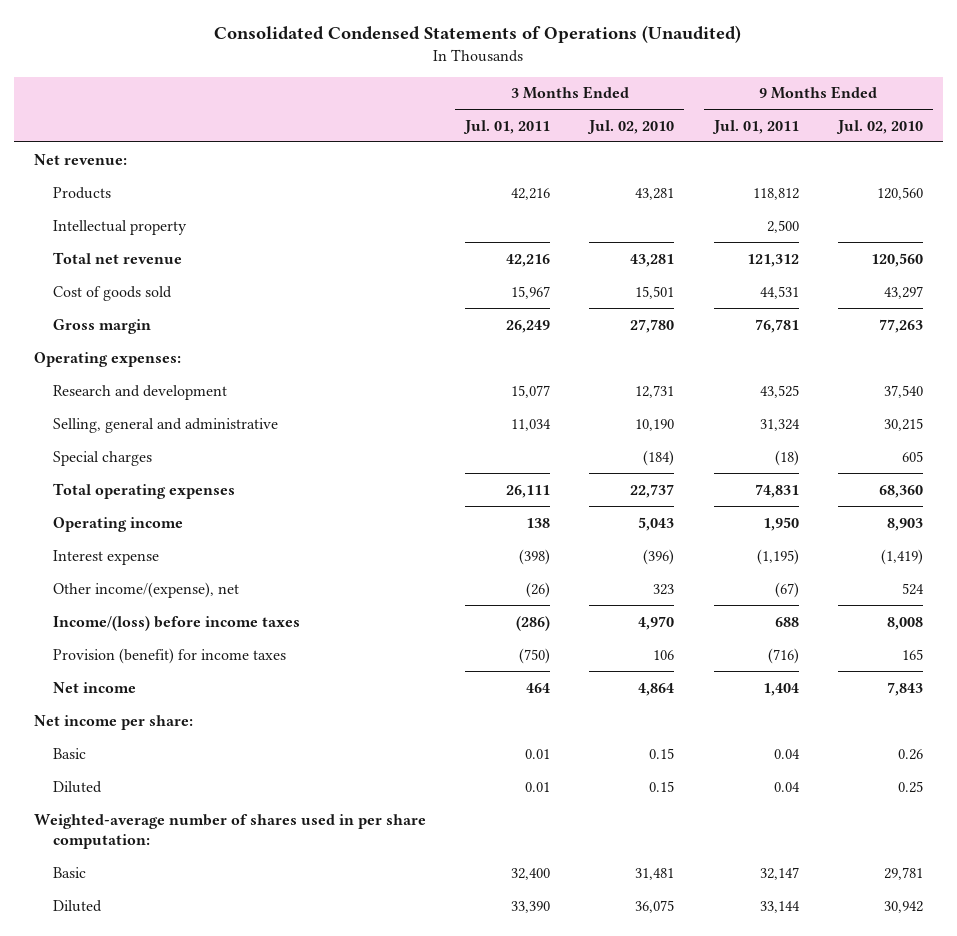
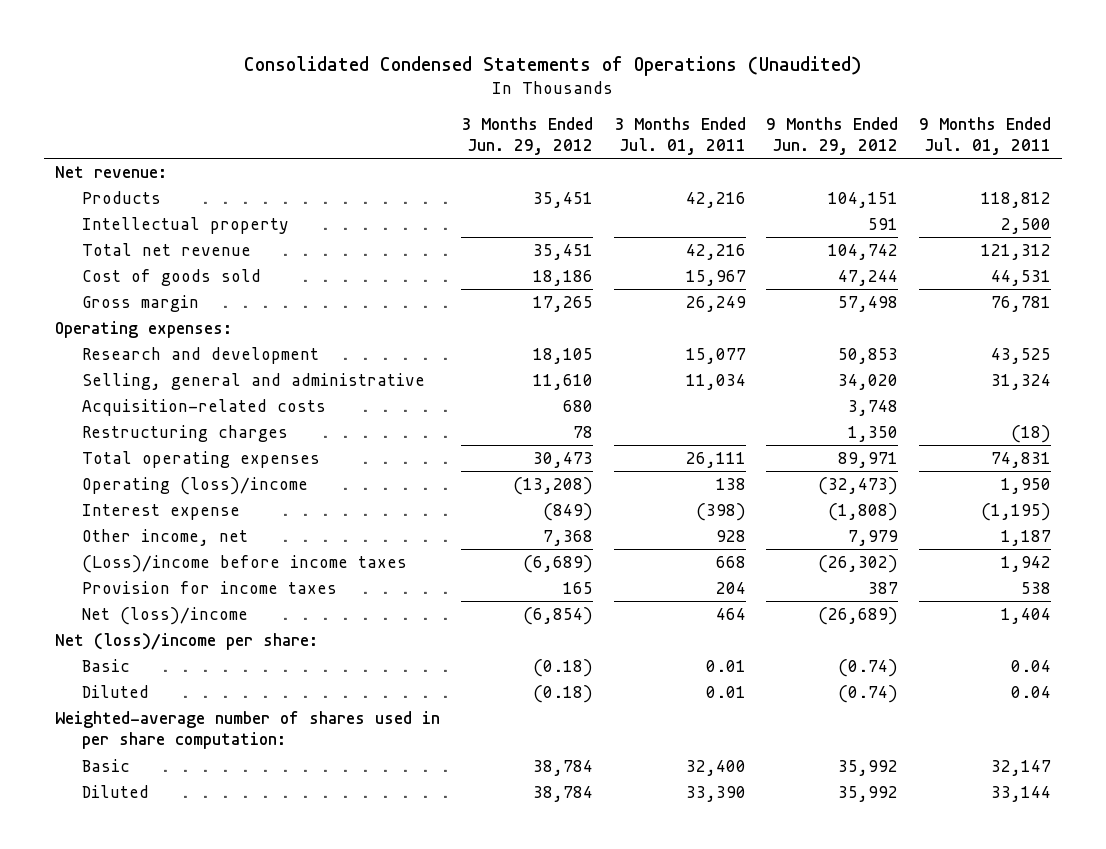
- | 3 Months Ended Jul. 01, 2011 | 3 Months Ended Jul. 02, 2010 | 9 Months Ended Jul. 01, 2011 | 9 Months Ended Jul. 02, 2010
+ | 3 Months Ended Jun. 29, 2012 | 3 Months Ended Jul. 01, 2011 | 9 Months Ended Jun. 29, 2012 | 9 Months Ended Jul. 01, 2011
- Special charges | | (184) | (18) | 605
+ Acquisition-related costs | 680 | | 3,748 |
+ Restructuring charges | 78 | | 1,350 | (18)
- Operating income | 138 | 5,043 | 1,950 | 8,903
+ Operating (loss)/income | (13,208) | 138 | (32,473) | 1,950
- Other income/(expense), net | (26) | 323 | (67) | 524
- Income/(loss) before income taxes | (286) | 4,970 | 688 | 8,008
- Provision (benefit) for income taxes | (750) | 106 | (716) | 165
- Net income | 464 | 4,864 | 1,404 | 7,843
- Net income per share:
+ Other income, net | 7,368 | 928 | 7,979 | 1,187
+ (Loss)/income before income taxes | (6,689) | 668 | (26,302) | 1,942
+ Provision for income taxes | 165 | 204 | 387 | 538
+ Net (loss)/income | (6,854) | 464 | (26,689) | 1,404
+ Net (loss)/income per share:

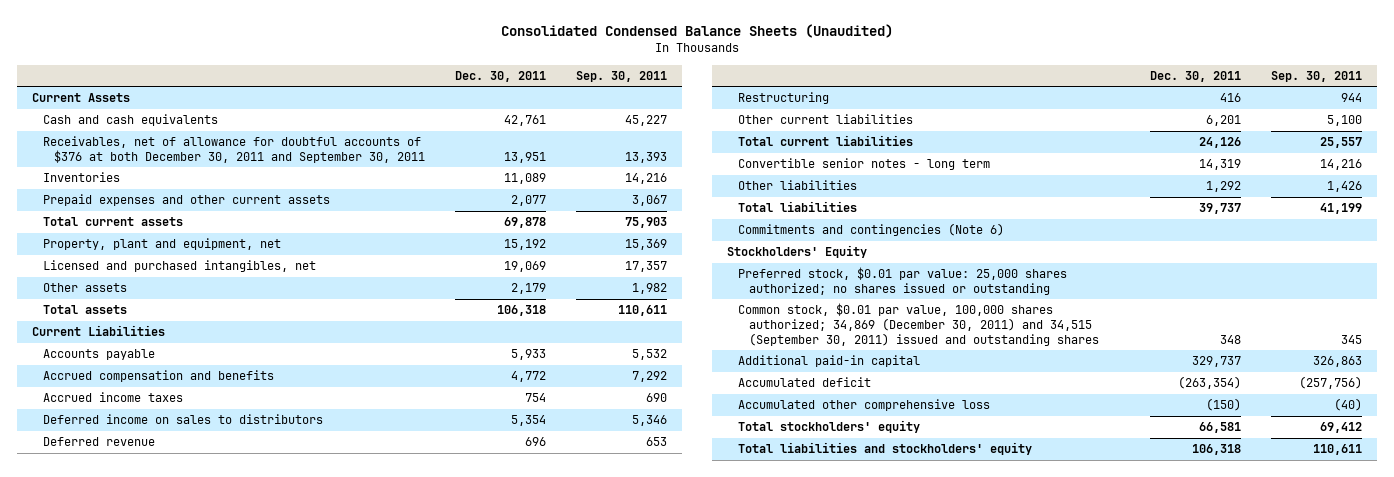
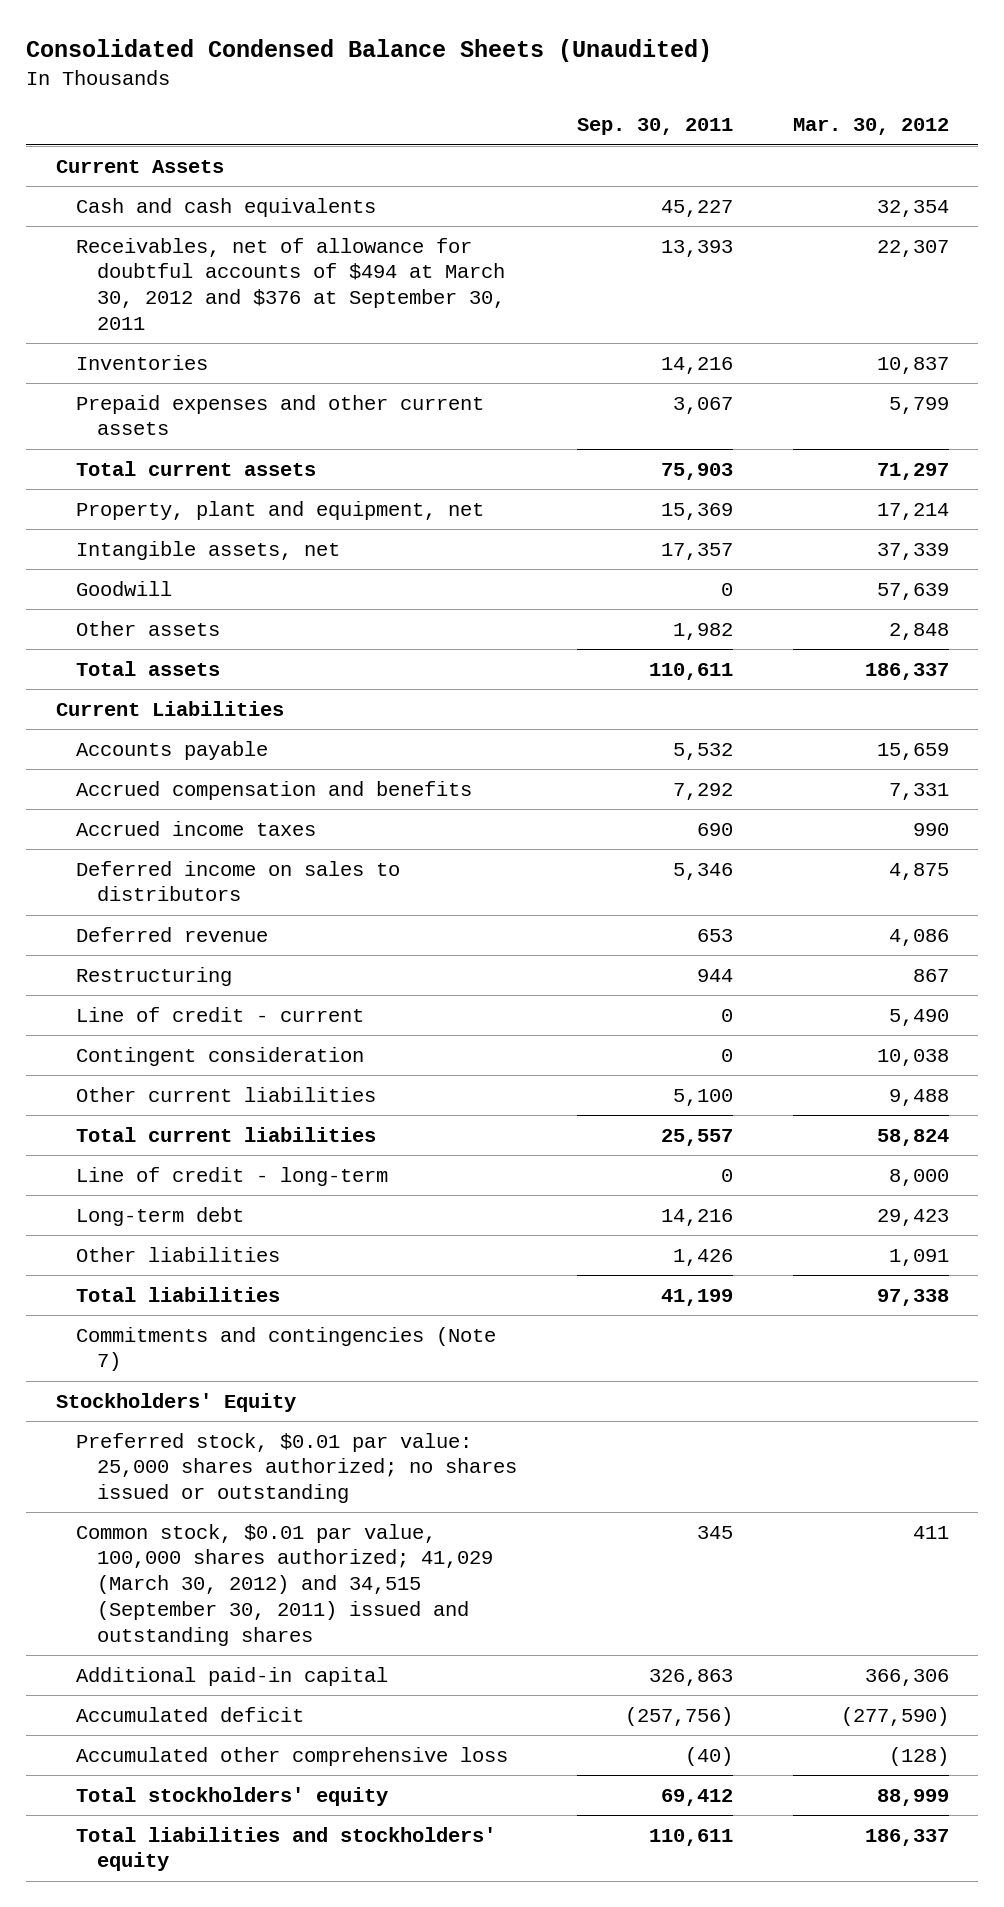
- | Dec. 30, 2011 | Sep. 30, 2011
+ | Sep. 30, 2011 | Mar. 30, 2012
- Receivables, net of allowance for doubtful accounts of $376 at both December 30, 2011 and September 30, 2011 | 13,951 | 13,393
+ Receivables, net of allowance for doubtful accounts of $494 at March 30, 2012 and $376 at September 30, 2011 | 13,393 | 22,307
- Licensed and purchased intangibles, net | 19,069 | 17,357
+ Intangible assets, net | 17,357 | 37,339
+ Goodwill | 0 | 57,639
+ Line of credit - current | 0 | 5,490
+ Contingent consideration | 0 | 10,038
- Convertible senior notes - long term | 14,319 | 14,216
+ Line of credit - long-term | 0 | 8,000
+ Long-term debt | 14,216 | 29,423
- Commitments and contingencies (Note 6)
+ Commitments and contingencies (Note 7)
- Common stock, $0.01 par value, 100,000 shares authorized; 34,869 (December 30, 2011) and 34,515 (September 30, 2011) issued and outstanding shares | 348 | 345
+ Common stock, $0.01 par value, 100,000 shares authorized; 41,029 (March 30, 2012) and 34,515 (September 30, 2011) issued and outstanding shares | 345 | 411

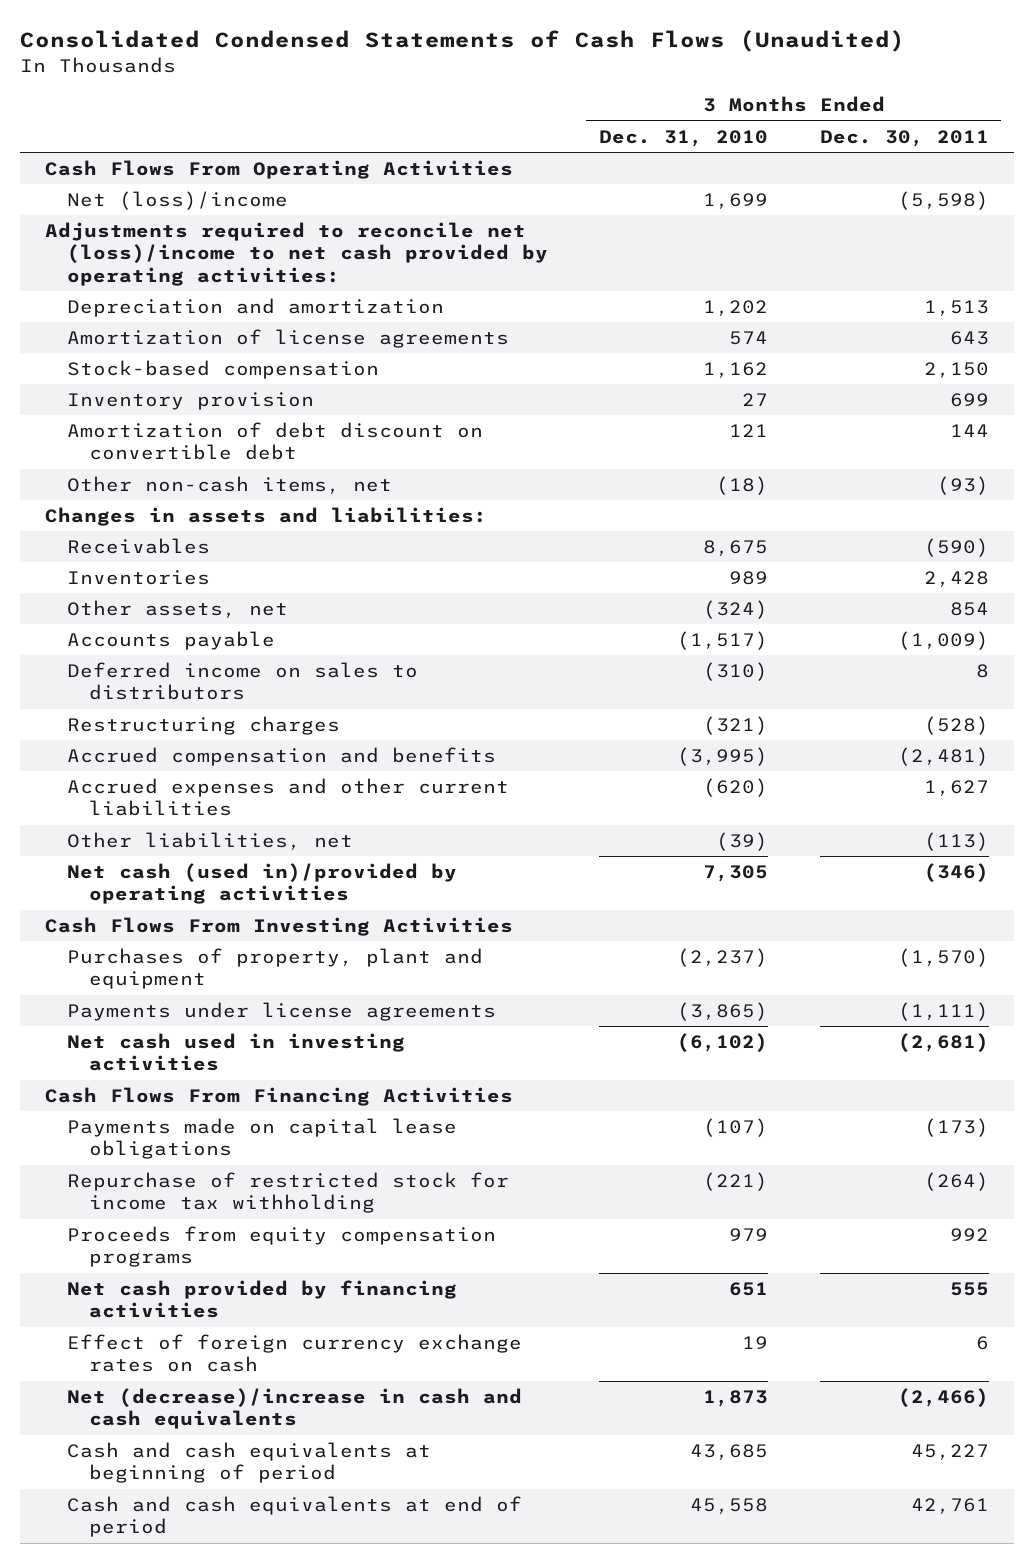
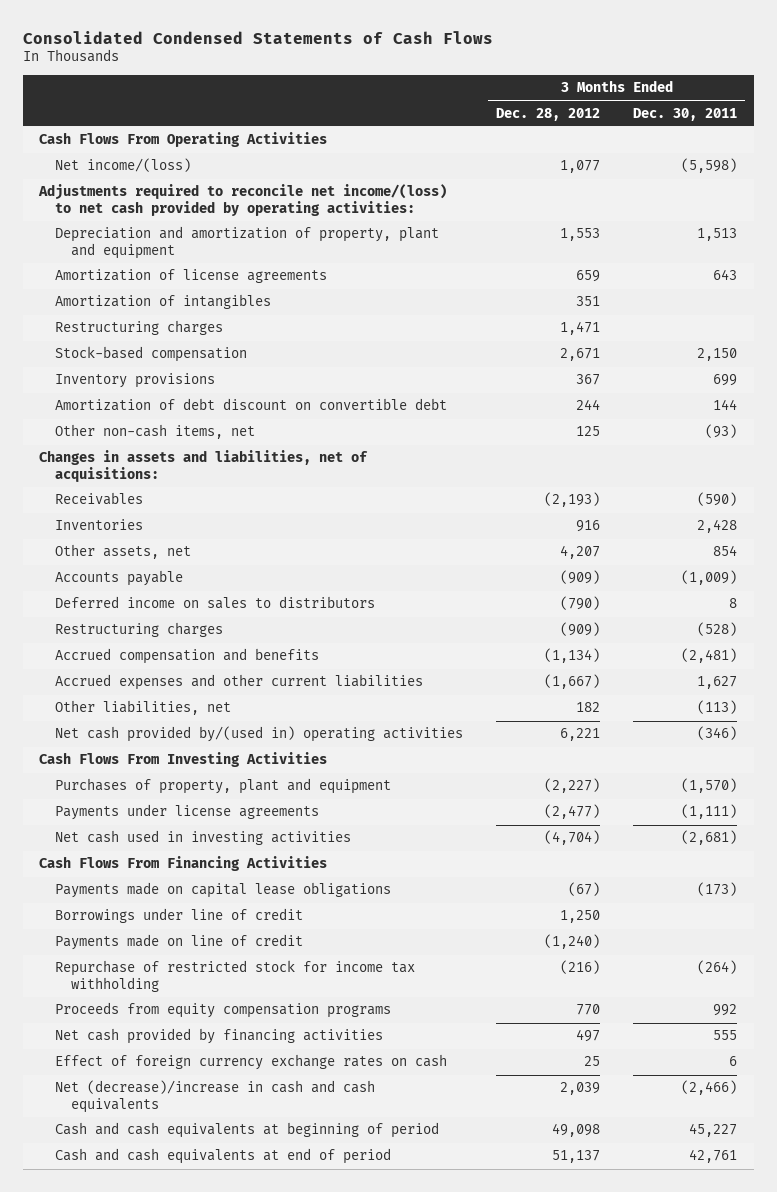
- Consolidated Condensed Statements of Cash Flows (Unaudited)
+ Consolidated Condensed Statements of Cash Flows
- | 3 Months Ended Dec. 31, 2010 | 3 Months Ended Dec. 30, 2011
+ | 3 Months Ended Dec. 28, 2012 | 3 Months Ended Dec. 30, 2011
- Net (loss)/income | 1,699 | (5,598)
- Adjustments required to reconcile net (loss)/income to net cash provided by operating activities:
- Depreciation and amortization | 1,202 | 1,513
+ Net income/(loss) | 1,077 | (5,598)
+ Adjustments required to reconcile net income/(loss) to net cash provided by operating activities:
+ Depreciation and amortization of property, plant and equipment | 1,553 | 1,513
+ Amortization of intangibles | 351 |
+ Restructuring charges | 1,471 |
- Inventory provision | 27 | 699
+ Inventory provisions | 367 | 699
- Changes in assets and liabilities:
+ Changes in assets and liabilities, net of acquisitions:
- Net cash (used in)/provided by operating activities | 7,305 | (346)
+ Net cash provided by/(used in) operating activities | 6,221 | (346)
+ Borrowings under line of credit | 1,250 |
+ Payments made on line of credit | (1,240) |

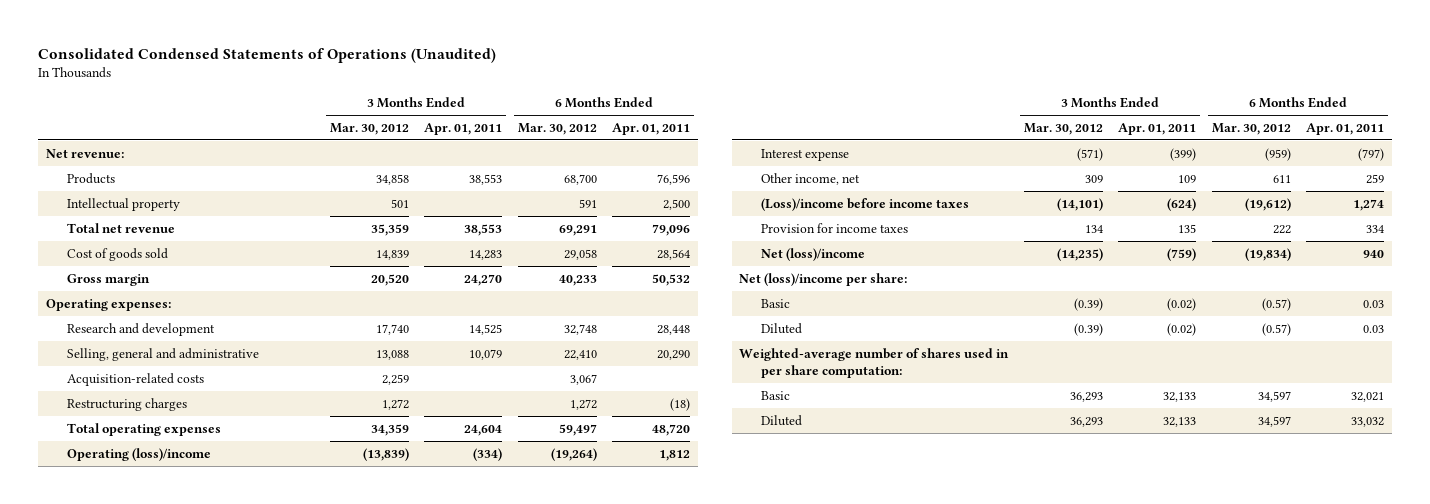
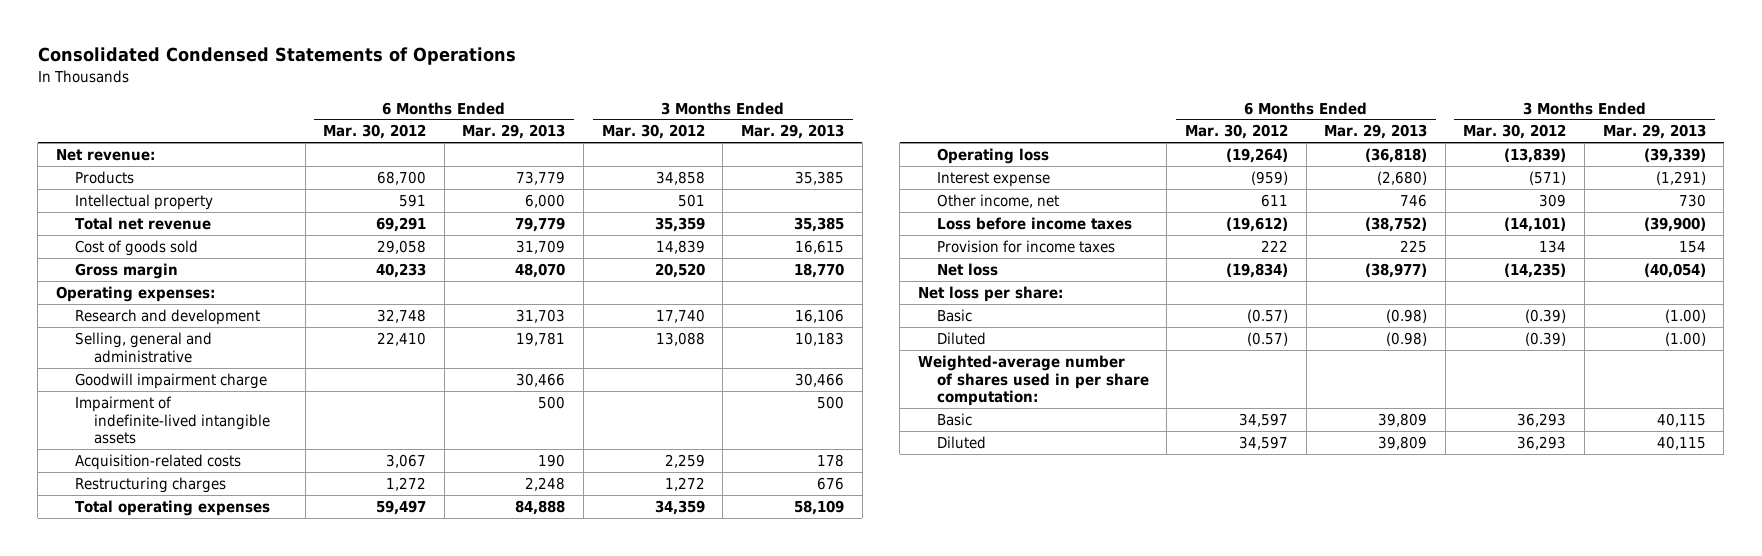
- Consolidated Condensed Statements of Operations (Unaudited)
+ Consolidated Condensed Statements of Operations
- | 3 Months Ended Mar. 30, 2012 | 3 Months Ended Apr. 01, 2011 | 6 Months Ended Mar. 30, 2012 | 6 Months Ended Apr. 01, 2011
+ | 6 Months Ended Mar. 30, 2012 | 6 Months Ended Mar. 29, 2013 | 3 Months Ended Mar. 30, 2012 | 3 Months Ended Mar. 29, 2013
+ Goodwill impairment charge | | 30,466 | | 30,466
+ Impairment of indefinite-lived intangible assets | | 500 | | 500
- Operating (loss)/income | (13,839) | (334) | (19,264) | 1,812
+ Operating loss | (19,264) | (36,818) | (13,839) | (39,339)
- (Loss)/income before income taxes | (14,101) | (624) | (19,612) | 1,274
+ Loss before income taxes | (19,612) | (38,752) | (14,101) | (39,900)
- Net (loss)/income | (14,235) | (759) | (19,834) | 940
- Net (loss)/income per share:
+ Net loss | (19,834) | (38,977) | (14,235) | (40,054)
+ Net loss per share:

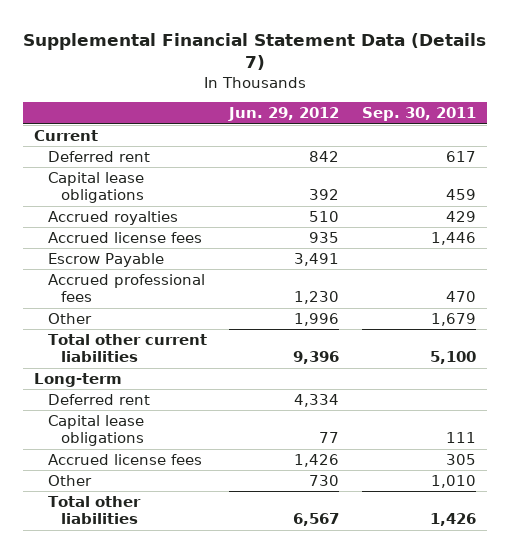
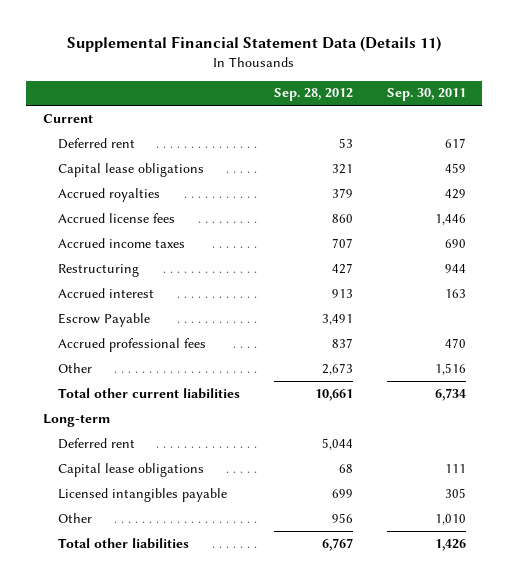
- Supplemental Financial Statement Data (Details 7)
+ Supplemental Financial Statement Data (Details 11)
- | Jun. 29, 2012 | Sep. 30, 2011
+ | Sep. 28, 2012 | Sep. 30, 2011
+ Accrued income taxes | 707 | 690
+ Restructuring | 427 | 944
+ Accrued interest | 913 | 163
- Other | 1,996 | 1,679
- Total other current liabilities | 9,396 | 5,100
+ Other | 2,673 | 1,516
+ Total other current liabilities | 10,661 | 6,734
- Accrued license fees | 1,426 | 305
+ Licensed intangibles payable | 699 | 305

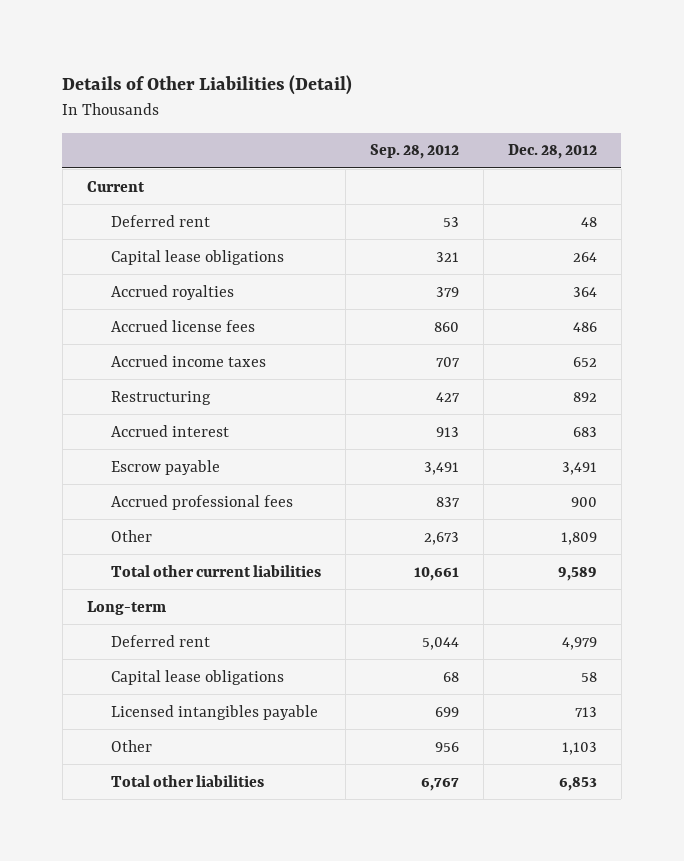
- Supplemental Financial Statement Data (Details 11)
+ Details of Other Liabilities (Detail)
- | Sep. 28, 2012 | Sep. 30, 2011
+ | Sep. 28, 2012 | Dec. 28, 2012
- Escrow Payable | 3,491 |
+ Escrow payable | 3,491 | 3,491

